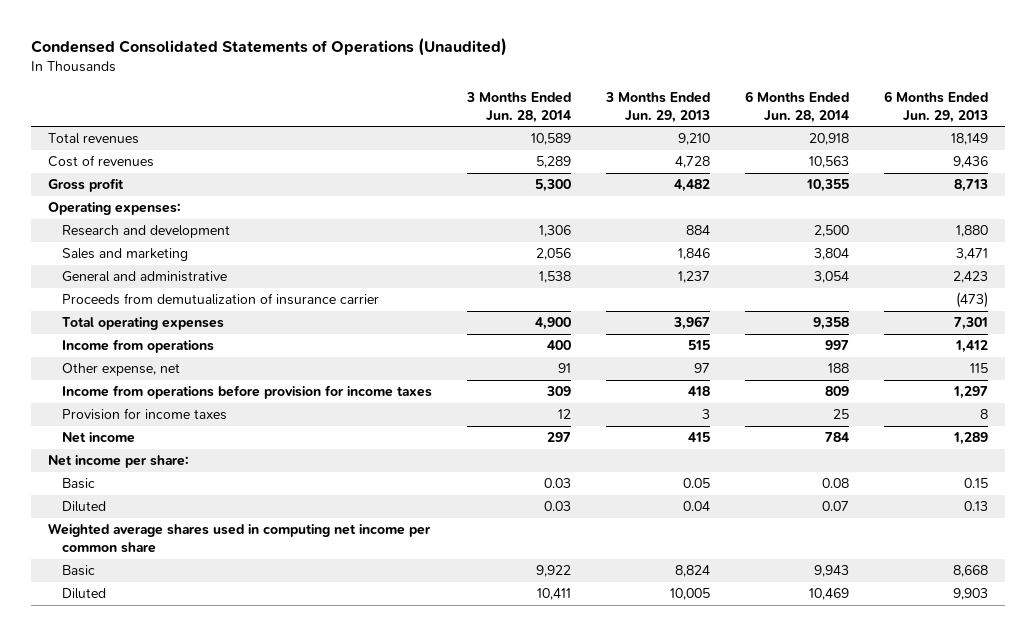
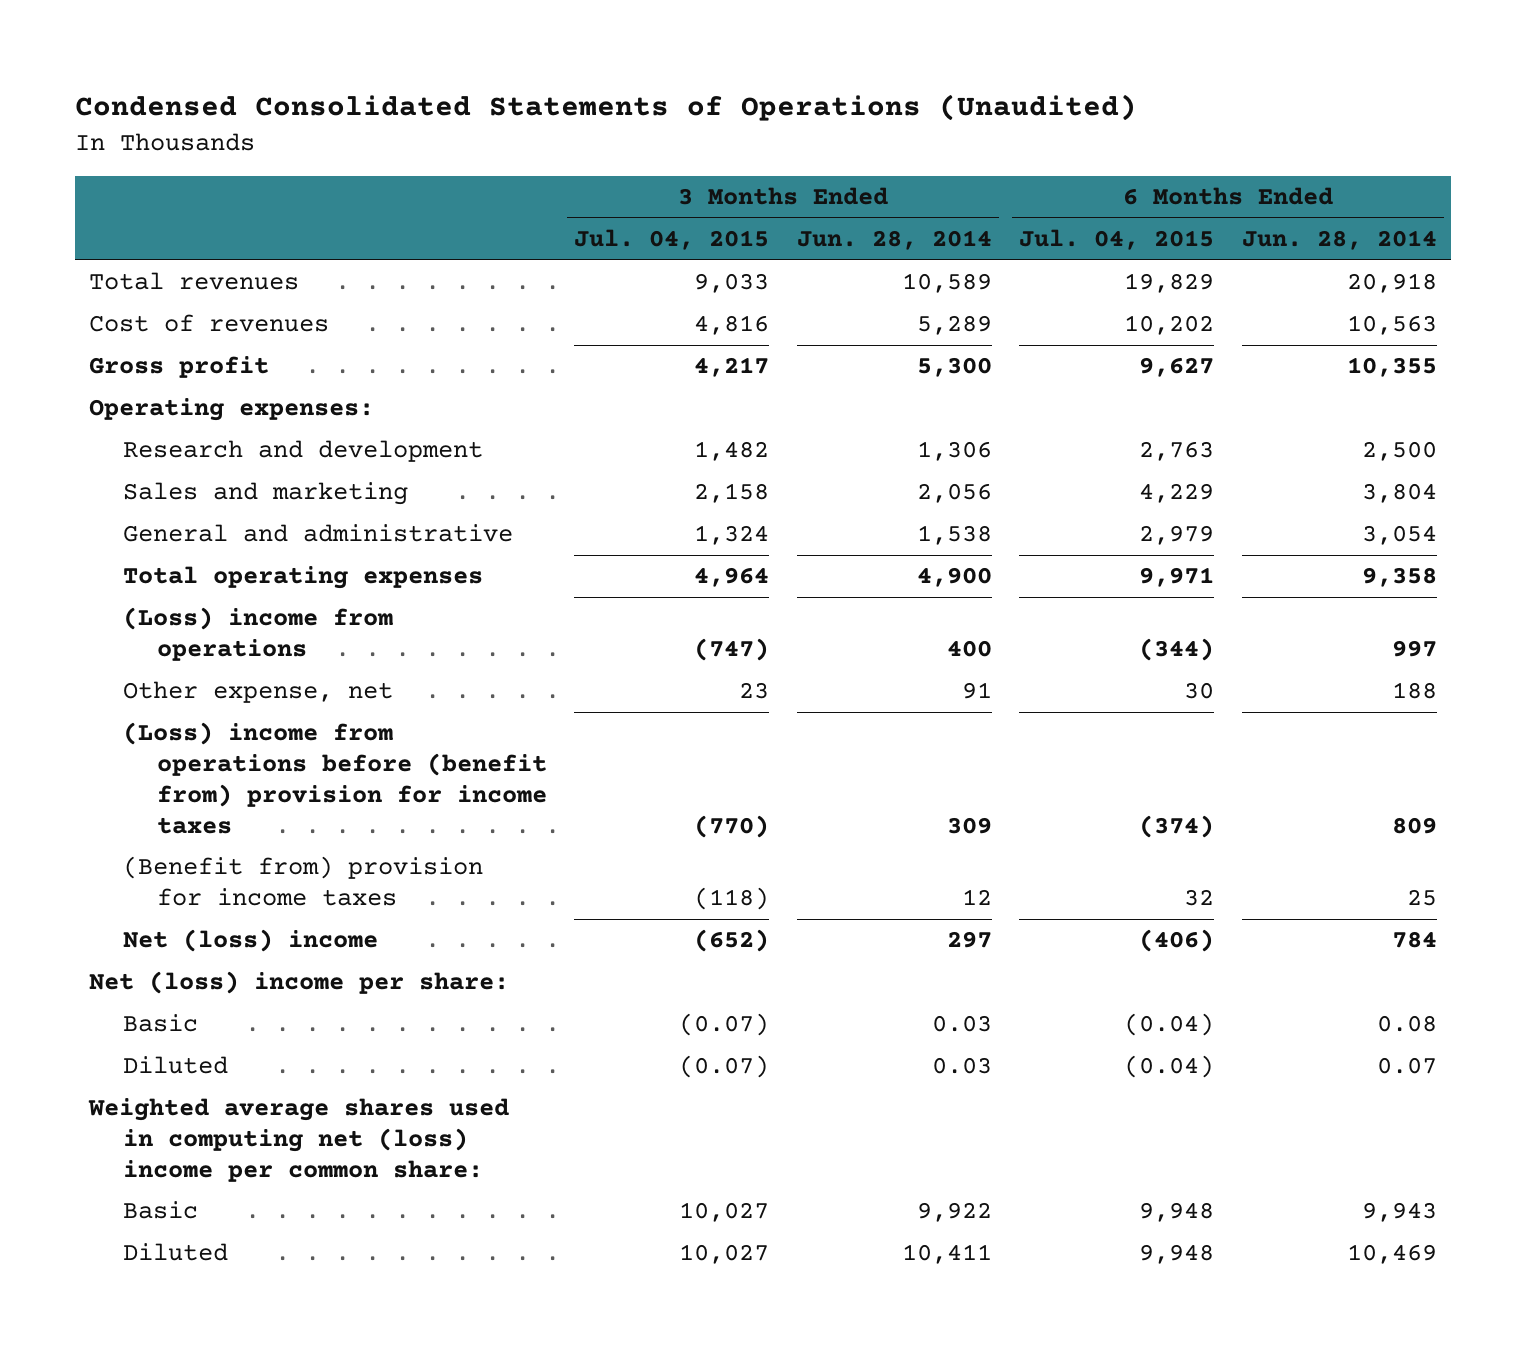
- | 3 Months Ended Jun. 28, 2014 | 3 Months Ended Jun. 29, 2013 | 6 Months Ended Jun. 28, 2014 | 6 Months Ended Jun. 29, 2013
+ | 3 Months Ended Jul. 04, 2015 | 3 Months Ended Jun. 28, 2014 | 6 Months Ended Jul. 04, 2015 | 6 Months Ended Jun. 28, 2014
- Proceeds from demutualization of insurance carrier | | | | (473)
- Income from operations | 400 | 515 | 997 | 1,412
+ (Loss) income from operations | (747) | 400 | (344) | 997
- Income from operations before provision for income taxes | 309 | 418 | 809 | 1,297
- Provision for income taxes | 12 | 3 | 25 | 8
- Net income | 297 | 415 | 784 | 1,289
- Net income per share:
+ (Loss) income from operations before (benefit from) provision for income taxes | (770) | 309 | (374) | 809
+ (Benefit from) provision for income taxes | (118) | 12 | 32 | 25
+ Net (loss) income | (652) | 297 | (406) | 784
+ Net (loss) income per share:
- Weighted average shares used in computing net income per common share
+ Weighted average shares used in computing net (loss) income per common share:

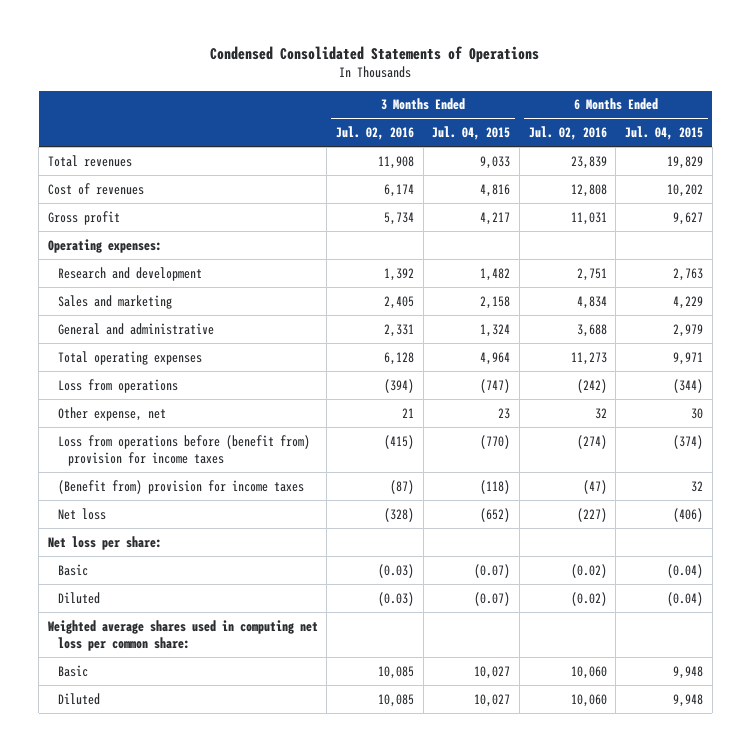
- Condensed Consolidated Statements of Operations (Unaudited)
+ Condensed Consolidated Statements of Operations
- | 3 Months Ended Jul. 04, 2015 | 3 Months Ended Jun. 28, 2014 | 6 Months Ended Jul. 04, 2015 | 6 Months Ended Jun. 28, 2014
+ | 3 Months Ended Jul. 02, 2016 | 3 Months Ended Jul. 04, 2015 | 6 Months Ended Jul. 02, 2016 | 6 Months Ended Jul. 04, 2015
- (Loss) income from operations | (747) | 400 | (344) | 997
+ Loss from operations | (394) | (747) | (242) | (344)
- (Loss) income from operations before (benefit from) provision for income taxes | (770) | 309 | (374) | 809
+ Loss from operations before (benefit from) provision for income taxes | (415) | (770) | (274) | (374)
- Net (loss) income | (652) | 297 | (406) | 784
- Net (loss) income per share:
+ Net loss | (328) | (652) | (227) | (406)
+ Net loss per share:
- Weighted average shares used in computing net (loss) income per common share:
+ Weighted average shares used in computing net loss per common share:

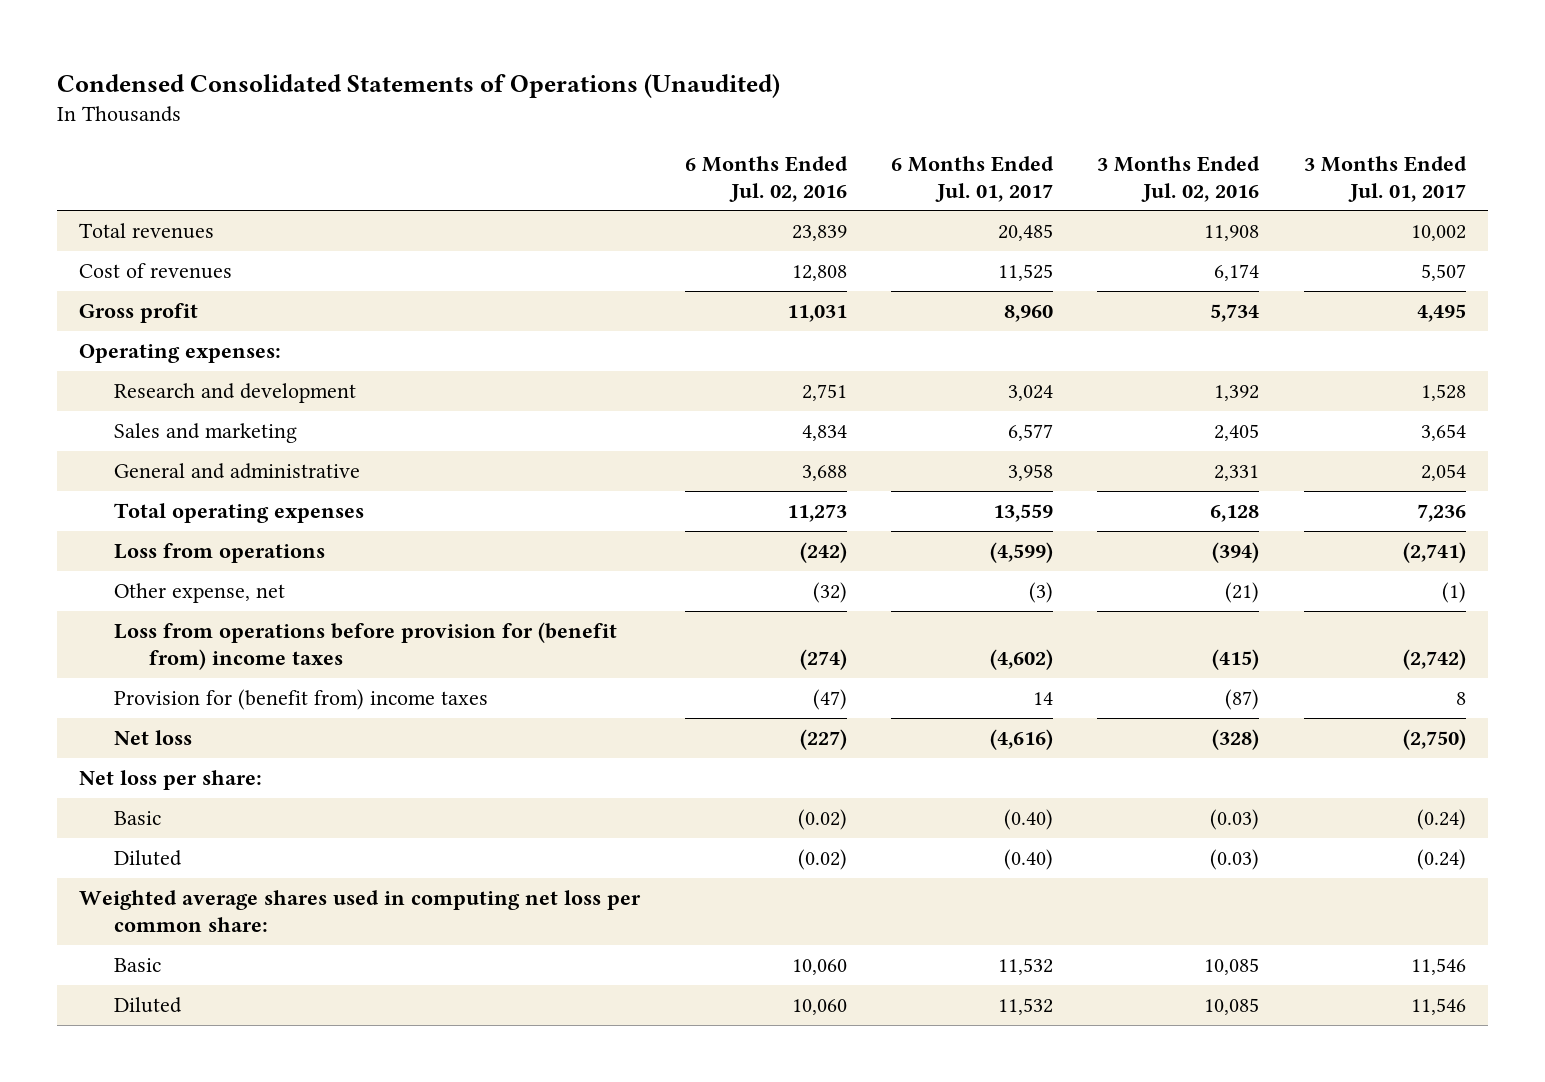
- Condensed Consolidated Statements of Operations
+ Condensed Consolidated Statements of Operations (Unaudited)
- | 3 Months Ended Jul. 02, 2016 | 3 Months Ended Jul. 04, 2015 | 6 Months Ended Jul. 02, 2016 | 6 Months Ended Jul. 04, 2015
+ | 6 Months Ended Jul. 02, 2016 | 6 Months Ended Jul. 01, 2017 | 3 Months Ended Jul. 02, 2016 | 3 Months Ended Jul. 01, 2017
- Other expense, net | 21 | 23 | 32 | 30
- Loss from operations before (benefit from) provision for income taxes | (415) | (770) | (274) | (374)
- (Benefit from) provision for income taxes | (87) | (118) | (47) | 32
+ Other expense, net | (32) | (3) | (21) | (1)
+ Loss from operations before provision for (benefit from) income taxes | (274) | (4,602) | (415) | (2,742)
+ Provision for (benefit from) income taxes | (47) | 14 | (87) | 8

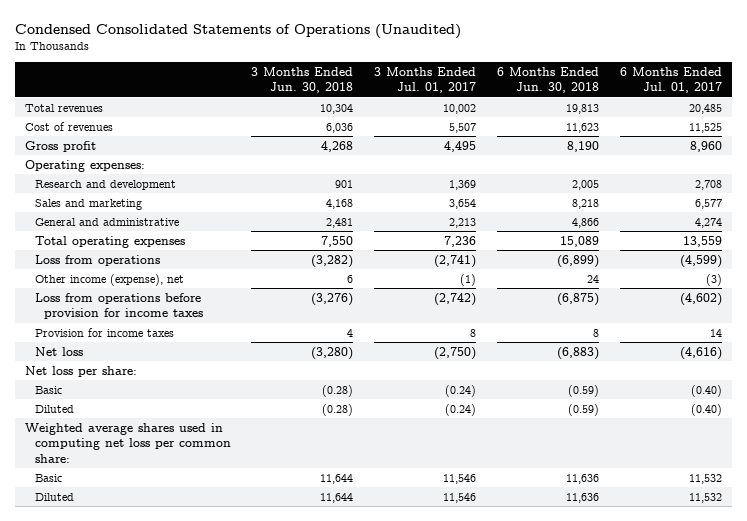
- | 6 Months Ended Jul. 02, 2016 | 6 Months Ended Jul. 01, 2017 | 3 Months Ended Jul. 02, 2016 | 3 Months Ended Jul. 01, 2017
+ | 3 Months Ended Jun. 30, 2018 | 3 Months Ended Jul. 01, 2017 | 6 Months Ended Jun. 30, 2018 | 6 Months Ended Jul. 01, 2017
- Research and development | 2,751 | 3,024 | 1,392 | 1,528
+ Research and development | 901 | 1,369 | 2,005 | 2,708
- General and administrative | 3,688 | 3,958 | 2,331 | 2,054
+ General and administrative | 2,481 | 2,213 | 4,866 | 4,274
- Other expense, net | (32) | (3) | (21) | (1)
- Loss from operations before provision for (benefit from) income taxes | (274) | (4,602) | (415) | (2,742)
- Provision for (benefit from) income taxes | (47) | 14 | (87) | 8
+ Other income (expense), net | 6 | (1) | 24 | (3)
+ Loss from operations before provision for income taxes | (3,276) | (2,742) | (6,875) | (4,602)
+ Provision for income taxes | 4 | 8 | 8 | 14

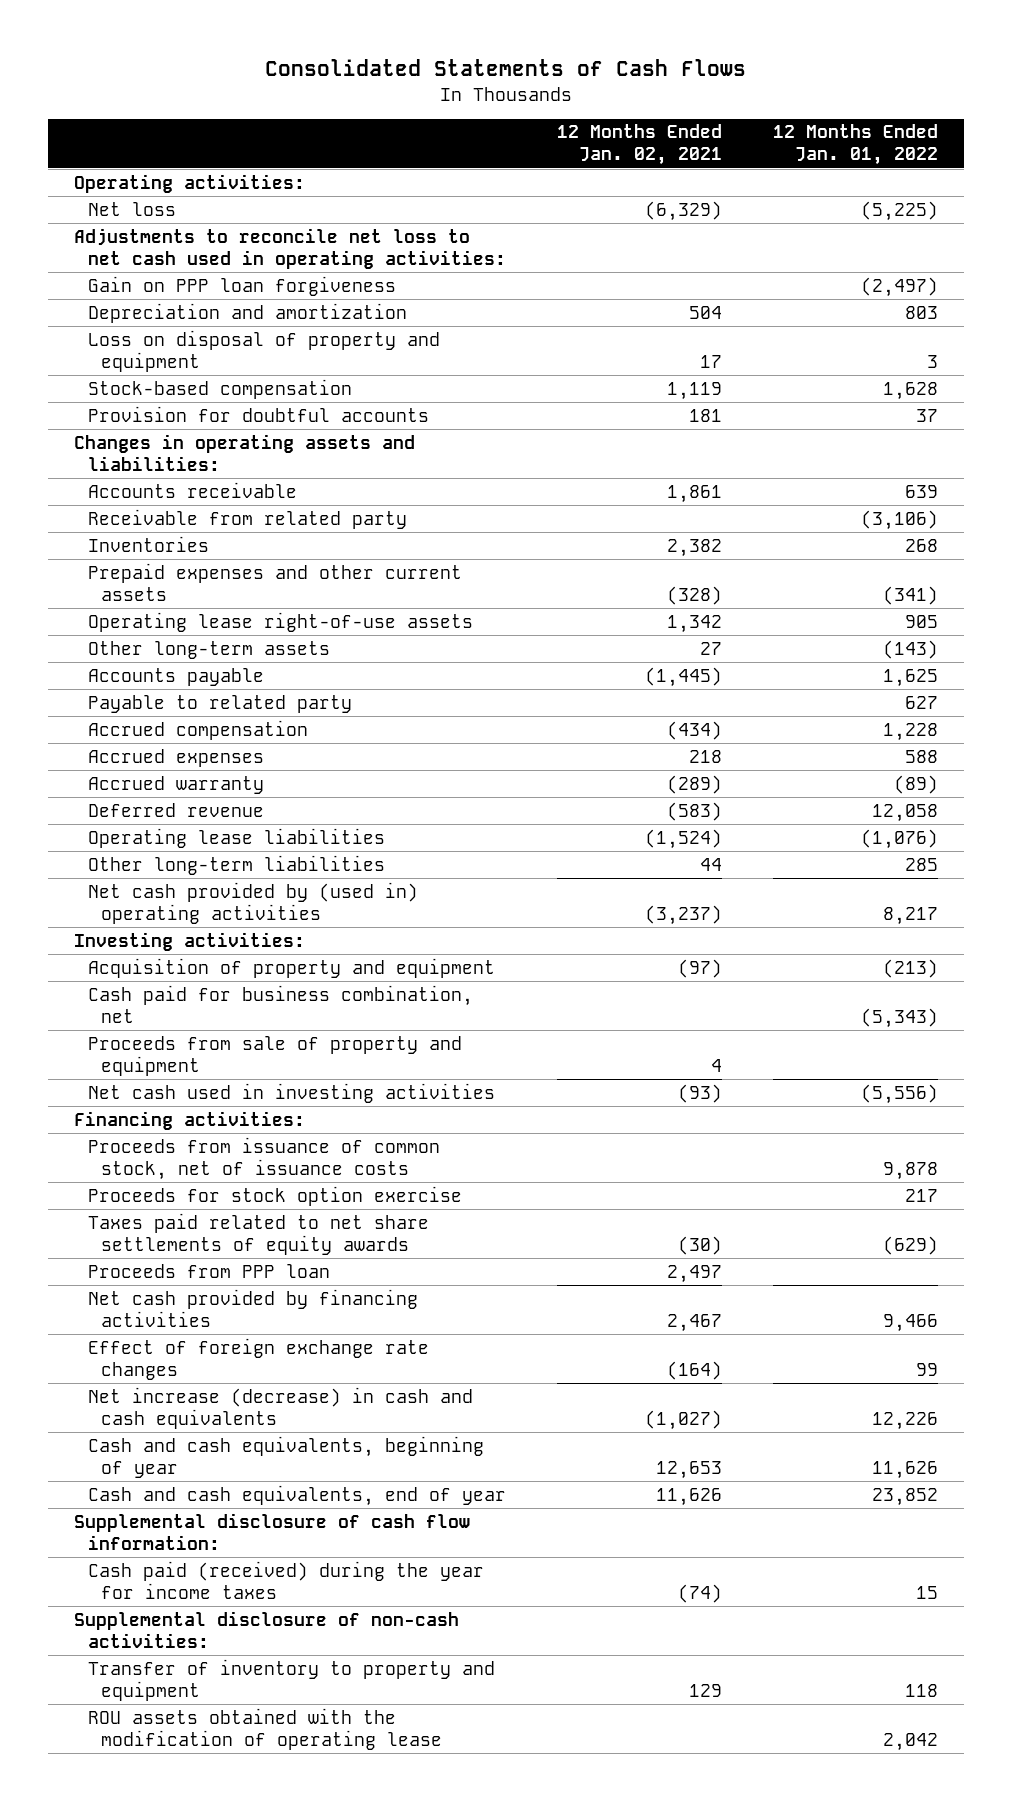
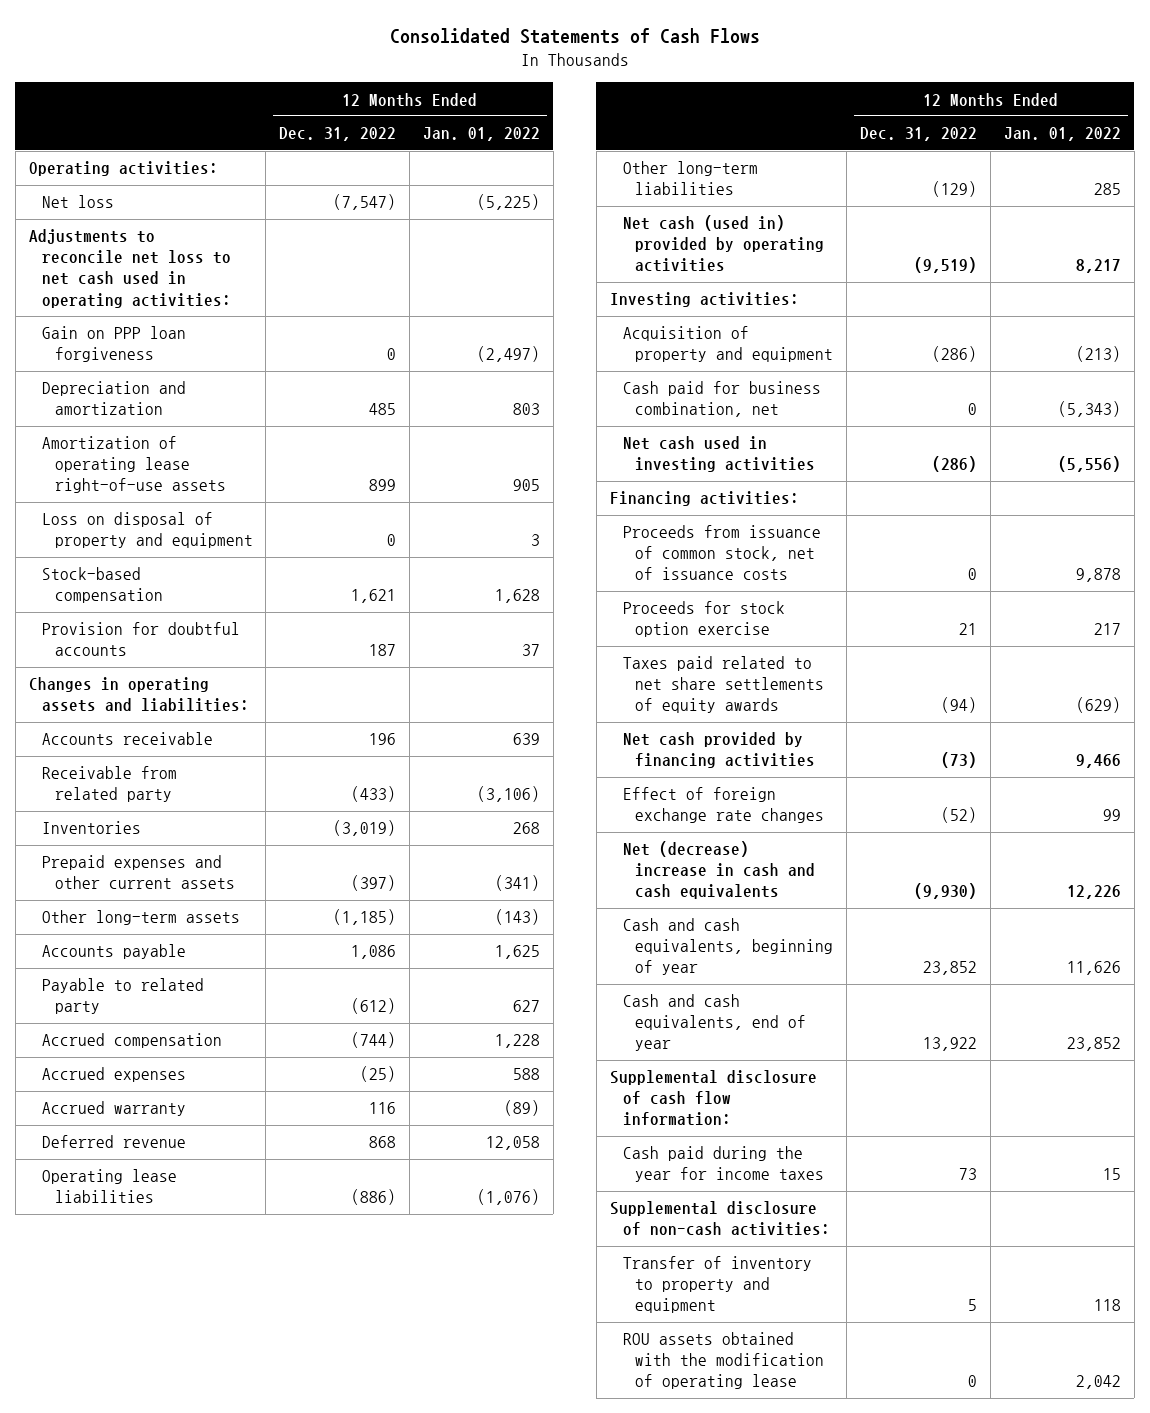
- | 12 Months Ended Jan. 02, 2021 | 12 Months Ended Jan. 01, 2022
+ | 12 Months Ended Dec. 31, 2022 | 12 Months Ended Jan. 01, 2022
+ Amortization of operating lease right-of-use assets | 899 | 905
- Operating lease right-of-use assets | 1,342 | 905
- Net cash provided by (used in) operating activities | (3,237) | 8,217
+ Net cash (used in) provided by operating activities | (9,519) | 8,217
- Proceeds from sale of property and equipment | 4 |
- Proceeds from PPP loan | 2,497 |
- Net increase (decrease) in cash and cash equivalents | (1,027) | 12,226
+ Net (decrease) increase in cash and cash equivalents | (9,930) | 12,226
- Cash paid (received) during the year for income taxes | (74) | 15
+ Cash paid during the year for income taxes | 73 | 15

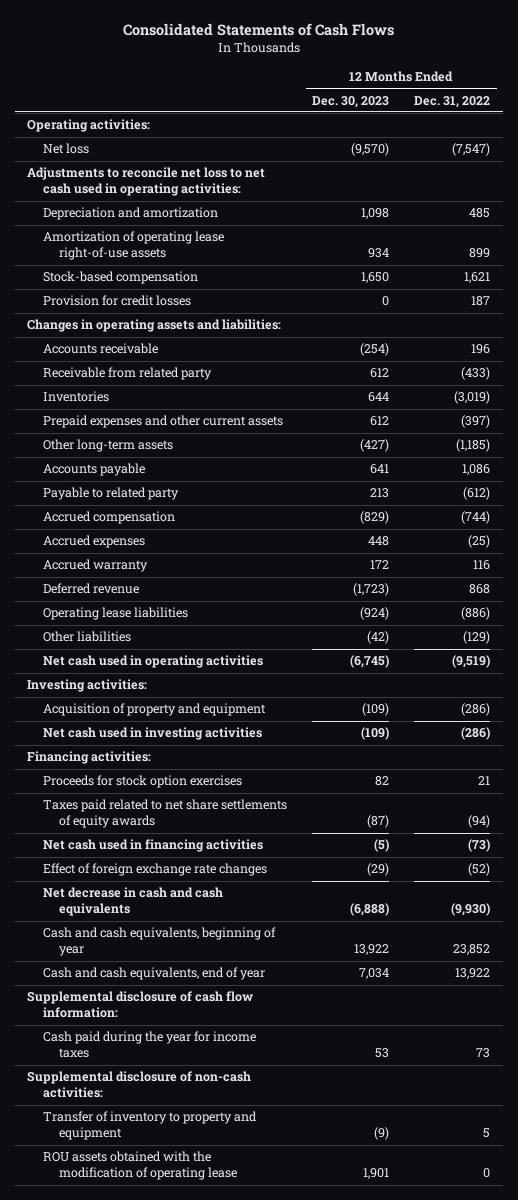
- | 12 Months Ended Dec. 31, 2022 | 12 Months Ended Jan. 01, 2022
+ | 12 Months Ended Dec. 30, 2023 | 12 Months Ended Dec. 31, 2022
- Gain on PPP loan forgiveness | 0 | (2,497)
- Loss on disposal of property and equipment | 0 | 3
- Provision for doubtful accounts | 187 | 37
+ Provision for credit losses | 0 | 187
- Other long-term liabilities | (129) | 285
- Net cash (used in) provided by operating activities | (9,519) | 8,217
+ Other liabilities | (42) | (129)
+ Net cash used in operating activities | (6,745) | (9,519)
- Cash paid for business combination, net | 0 | (5,343)
- Proceeds from issuance of common stock, net of issuance costs | 0 | 9,878
- Proceeds for stock option exercise | 21 | 217
+ Proceeds for stock option exercises | 82 | 21
- Net cash provided by financing activities | (73) | 9,466
+ Net cash used in financing activities | (5) | (73)
- Net (decrease) increase in cash and cash equivalents | (9,930) | 12,226
+ Net decrease in cash and cash equivalents | (6,888) | (9,930)

